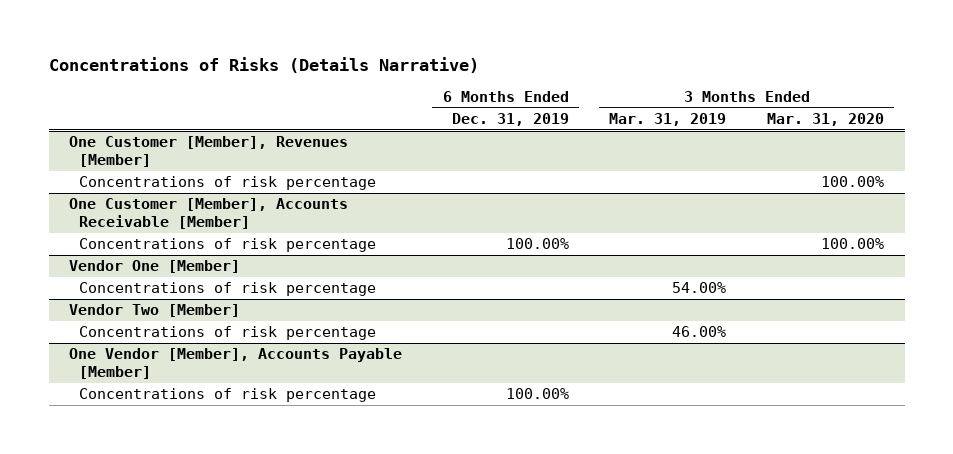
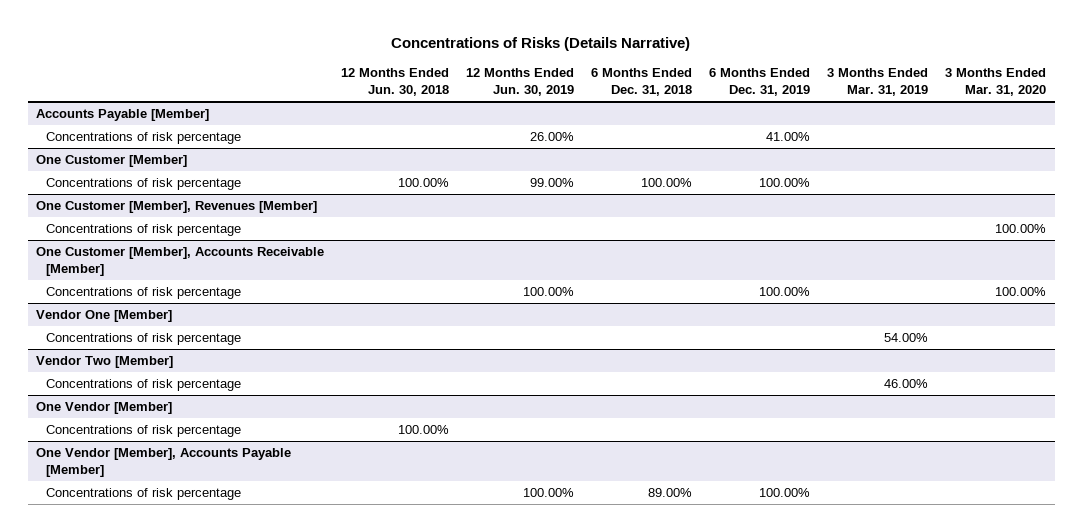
- | 6 Months Ended Dec. 31, 2019 | 3 Months Ended Mar. 31, 2019 | 3 Months Ended Mar. 31, 2020
+ | 12 Months Ended Jun. 30, 2018 | 12 Months Ended Jun. 30, 2019 | 6 Months Ended Dec. 31, 2018 | 6 Months Ended Dec. 31, 2019 | 3 Months Ended Mar. 31, 2019 | 3 Months Ended Mar. 31, 2020
+ Accounts Payable [Member]
+ Concentrations of risk percentage | | 26.00% | | 41.00% | |
+ One Customer [Member]
+ Concentrations of risk percentage | 100.00% | 99.00% | 100.00% | 100.00% | |
+ One Vendor [Member]
+ Concentrations of risk percentage | 100.00% | | | | |

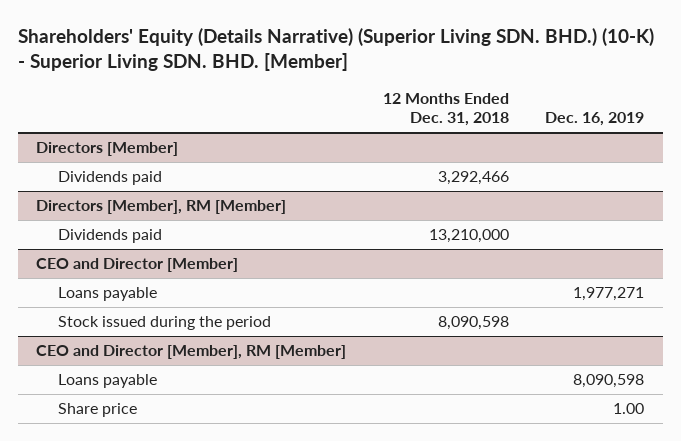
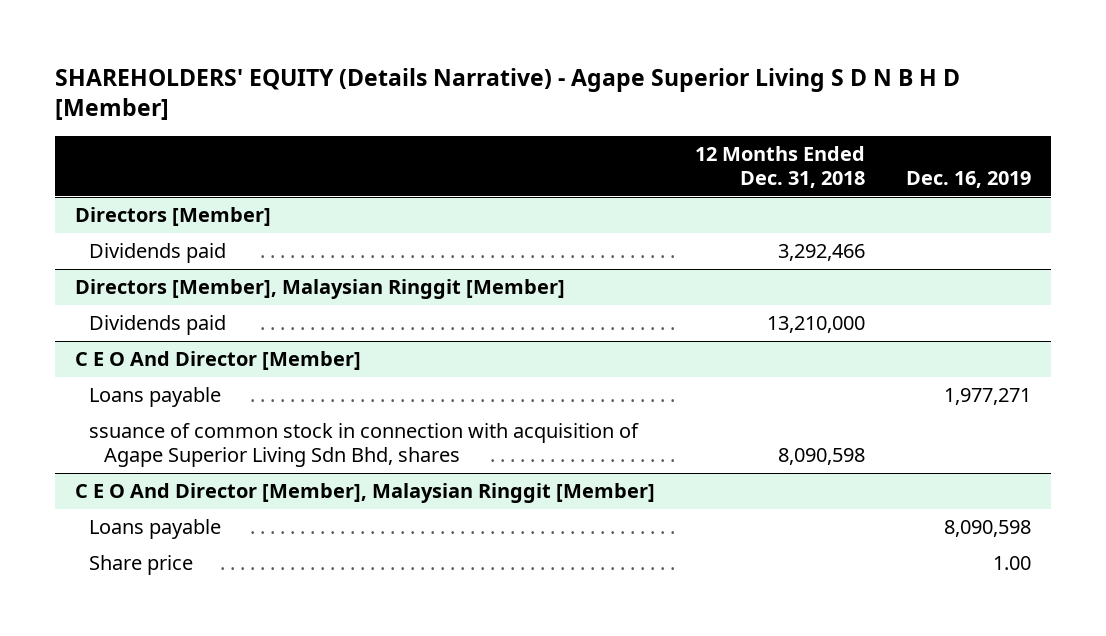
- Shareholders' Equity (Details Narrative) (Superior Living SDN. BHD.) (10-K) - Superior Living SDN. BHD. [Member]
+ SHAREHOLDERS' EQUITY (Details Narrative) - Agape Superior Living S D N B H D [Member]
- Directors [Member], RM [Member]
+ Directors [Member], Malaysian Ringgit [Member]
- CEO and Director [Member]
+ C E O And Director [Member]
- Stock issued during the period | 8,090,598 |
- CEO and Director [Member], RM [Member]
+ ssuance of common stock in connection with acquisition of Agape Superior Living Sdn Bhd, shares | 8,090,598 |
+ C E O And Director [Member], Malaysian Ringgit [Member]

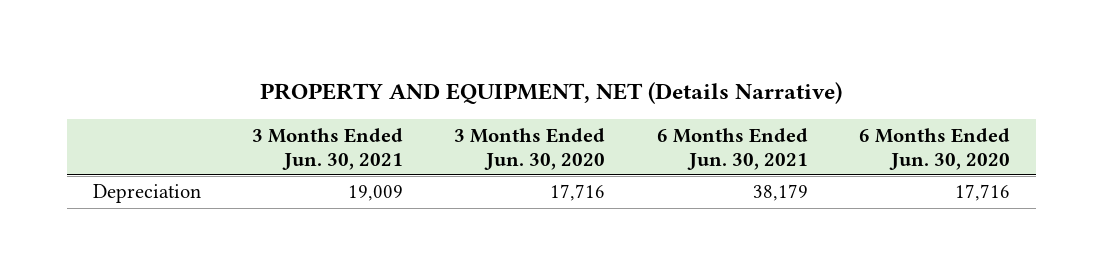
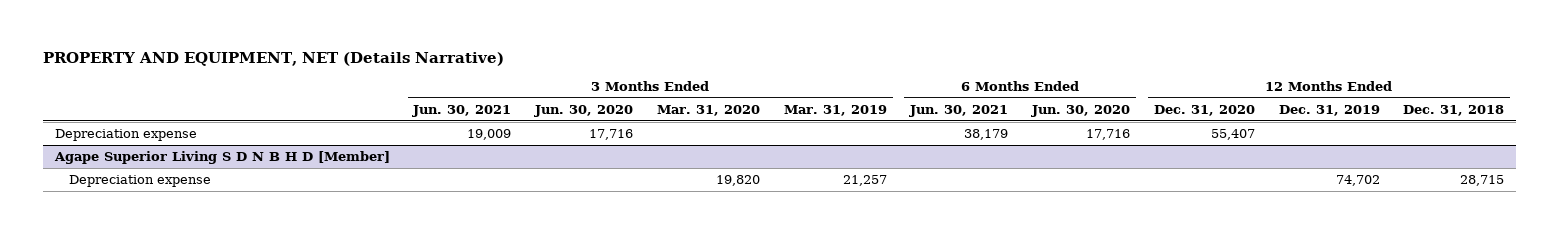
- | 3 Months Ended Jun. 30, 2021 | 3 Months Ended Jun. 30, 2020 | 6 Months Ended Jun. 30, 2021 | 6 Months Ended Jun. 30, 2020
+ | 3 Months Ended Jun. 30, 2021 | 3 Months Ended Jun. 30, 2020 | 3 Months Ended Mar. 31, 2020 | 3 Months Ended Mar. 31, 2019 | 6 Months Ended Jun. 30, 2021 | 6 Months Ended Jun. 30, 2020 | 12 Months Ended Dec. 31, 2020 | 12 Months Ended Dec. 31, 2019 | 12 Months Ended Dec. 31, 2018
- Depreciation | 19,009 | 17,716 | 38,179 | 17,716
+ Depreciation expense | 19,009 | 17,716 | | | 38,179 | 17,716 | 55,407 | |
+ Agape Superior Living S D N B H D [Member]
+ Depreciation expense | | | 19,820 | 21,257 | | | | 74,702 | 28,715

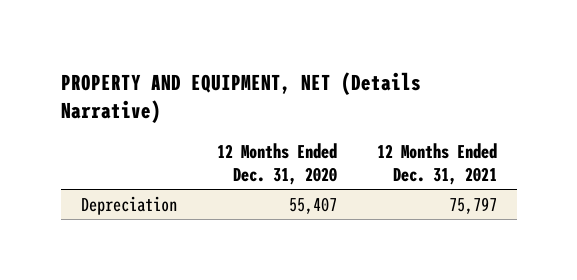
- | 3 Months Ended Jun. 30, 2021 | 3 Months Ended Jun. 30, 2020 | 3 Months Ended Mar. 31, 2020 | 3 Months Ended Mar. 31, 2019 | 6 Months Ended Jun. 30, 2021 | 6 Months Ended Jun. 30, 2020 | 12 Months Ended Dec. 31, 2020 | 12 Months Ended Dec. 31, 2019 | 12 Months Ended Dec. 31, 2018
+ | 12 Months Ended Dec. 31, 2020 | 12 Months Ended Dec. 31, 2021
- Depreciation expense | 19,009 | 17,716 | | | 38,179 | 17,716 | 55,407 | |
- Agape Superior Living S D N B H D [Member]
- Depreciation expense | | | 19,820 | 21,257 | | | | 74,702 | 28,715
+ Depreciation | 55,407 | 75,797

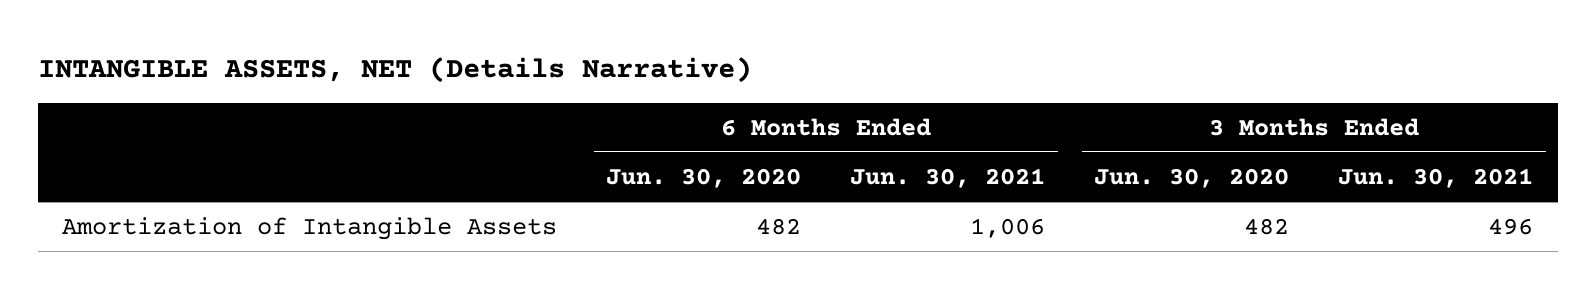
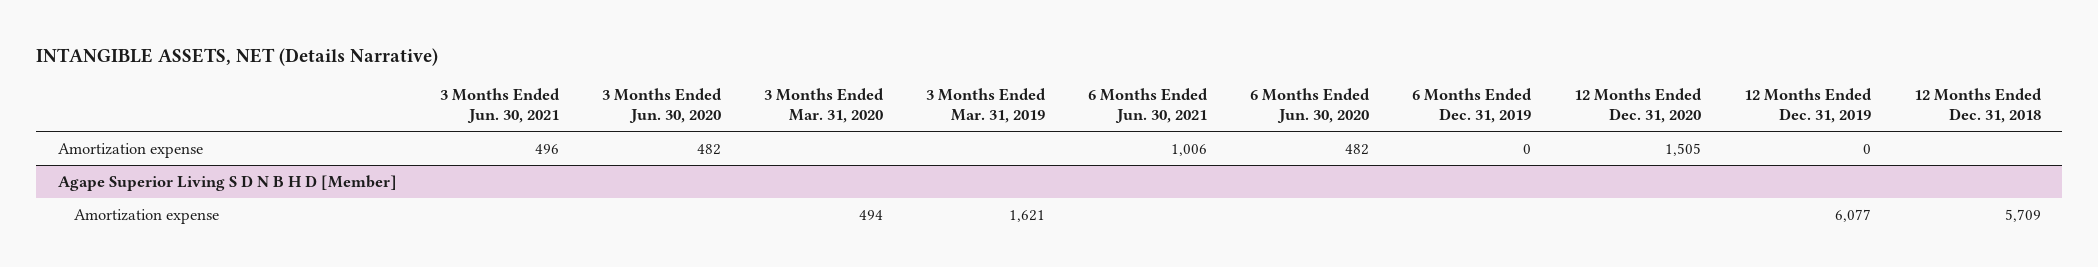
- | 6 Months Ended Jun. 30, 2020 | 6 Months Ended Jun. 30, 2021 | 3 Months Ended Jun. 30, 2020 | 3 Months Ended Jun. 30, 2021
+ | 3 Months Ended Jun. 30, 2021 | 3 Months Ended Jun. 30, 2020 | 3 Months Ended Mar. 31, 2020 | 3 Months Ended Mar. 31, 2019 | 6 Months Ended Jun. 30, 2021 | 6 Months Ended Jun. 30, 2020 | 6 Months Ended Dec. 31, 2019 | 12 Months Ended Dec. 31, 2020 | 12 Months Ended Dec. 31, 2019 | 12 Months Ended Dec. 31, 2018
- Amortization of Intangible Assets | 482 | 1,006 | 482 | 496
+ Amortization expense | 496 | 482 | | | 1,006 | 482 | 0 | 1,505 | 0 |
+ Agape Superior Living S D N B H D [Member]
+ Amortization expense | | | 494 | 1,621 | | | | | 6,077 | 5,709

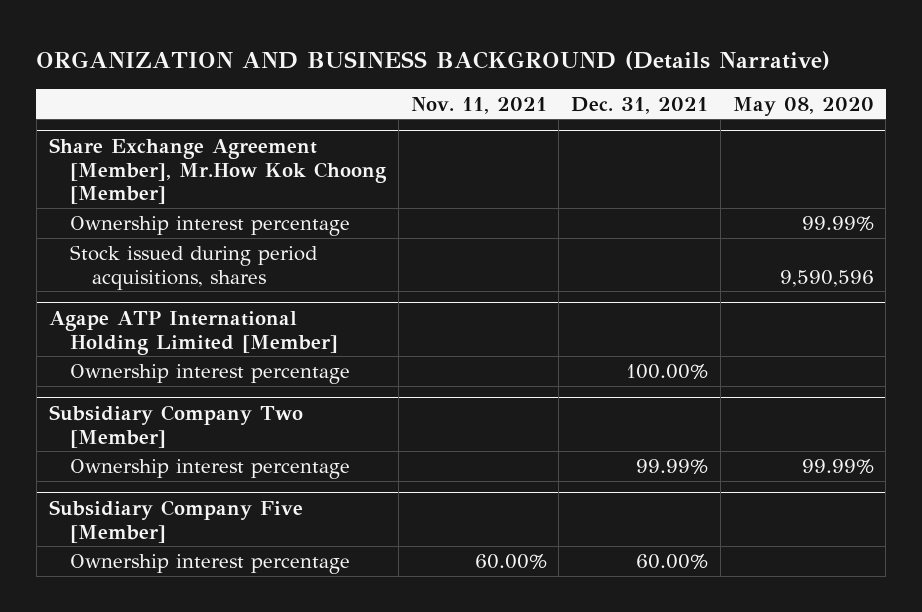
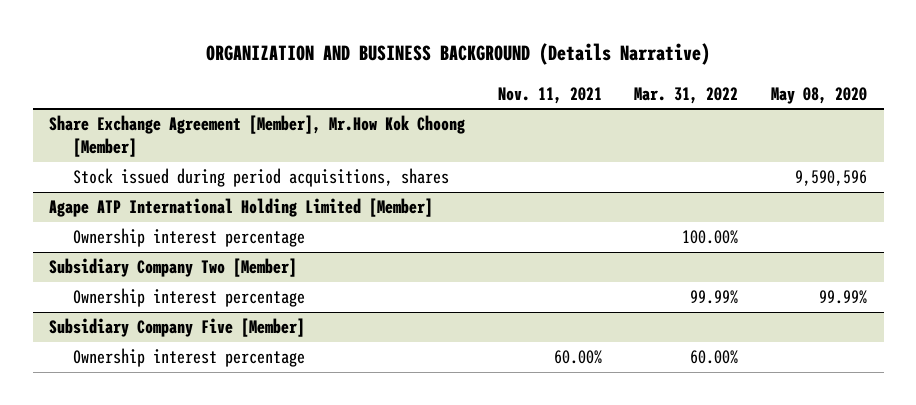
- | Nov. 11, 2021 | Dec. 31, 2021 | May 08, 2020
+ | Nov. 11, 2021 | Mar. 31, 2022 | May 08, 2020
@ Share Exchange Agreement [Member], Mr.How Kok Choong [Member]
- Ownership interest percentage | | | 99.99%

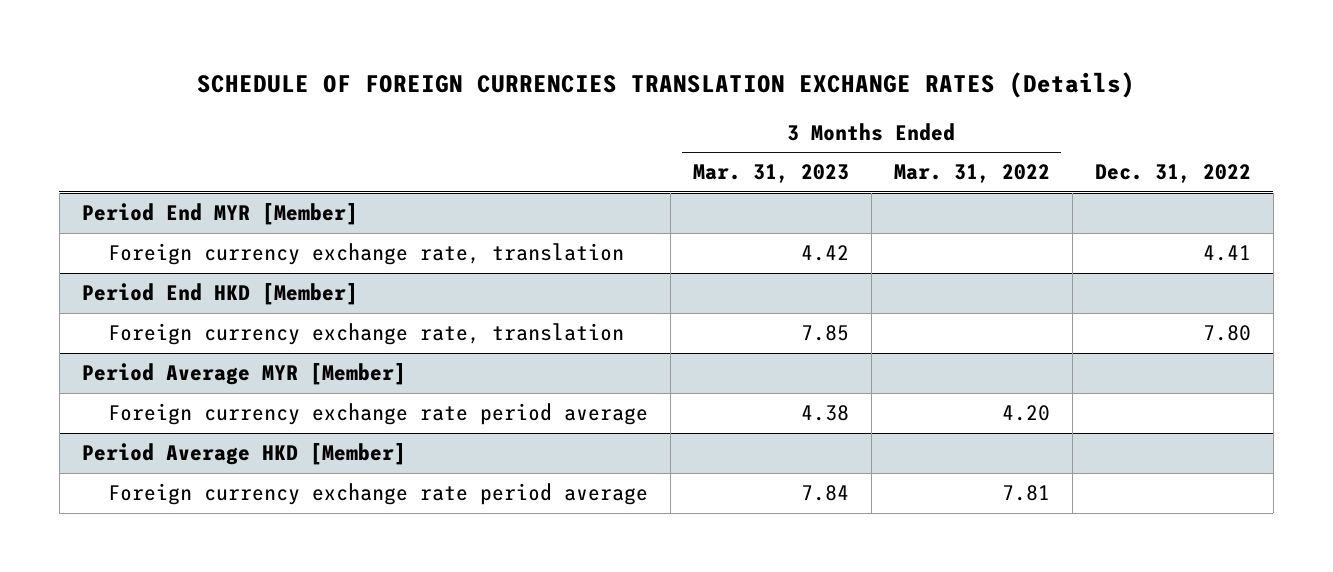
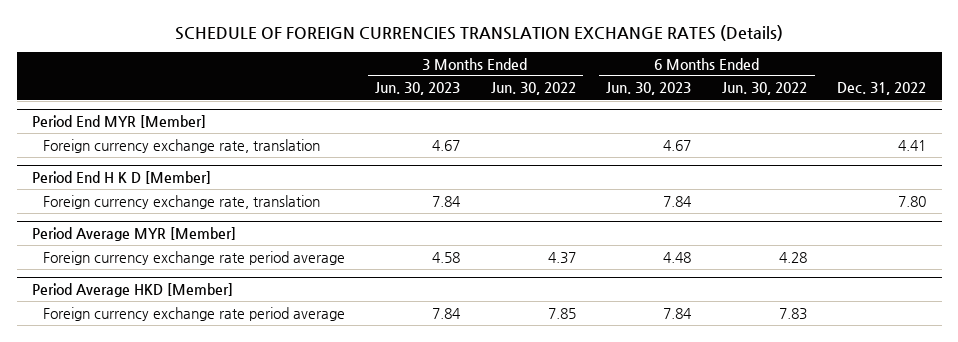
- | 3 Months Ended Mar. 31, 2023 | 3 Months Ended Mar. 31, 2022 | Dec. 31, 2022
+ | 3 Months Ended Jun. 30, 2023 | 3 Months Ended Jun. 30, 2022 | 6 Months Ended Jun. 30, 2023 | 6 Months Ended Jun. 30, 2022 | Dec. 31, 2022
- Period End HKD [Member]
+ Period End H K D [Member]

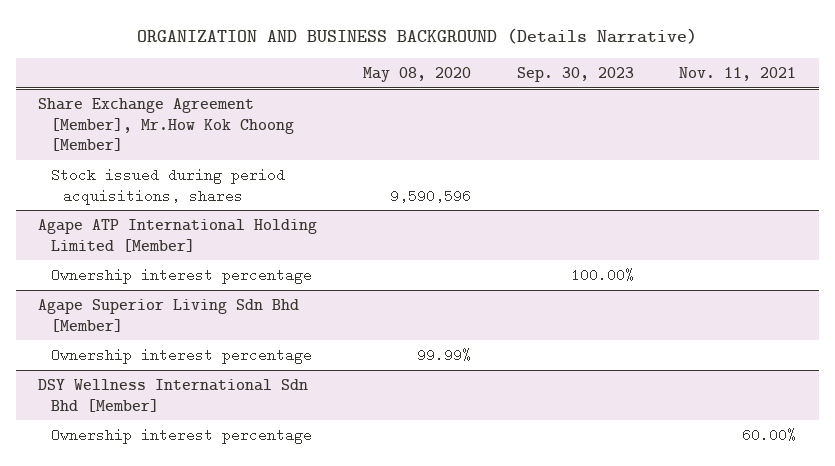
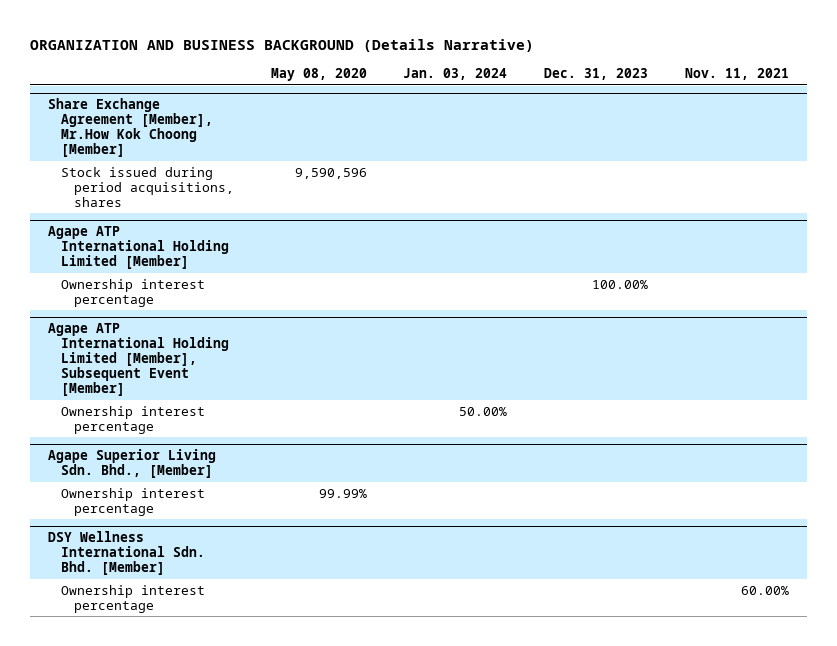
- | May 08, 2020 | Sep. 30, 2023 | Nov. 11, 2021
+ | May 08, 2020 | Jan. 03, 2024 | Dec. 31, 2023 | Nov. 11, 2021
- Agape Superior Living Sdn Bhd [Member]
+ Agape ATP International Holding Limited [Member], Subsequent Event [Member]
+ Ownership interest percentage | | 50.00% | |
+ Agape Superior Living Sdn. Bhd., [Member]
- DSY Wellness International Sdn Bhd [Member]
+ DSY Wellness International Sdn. Bhd. [Member]

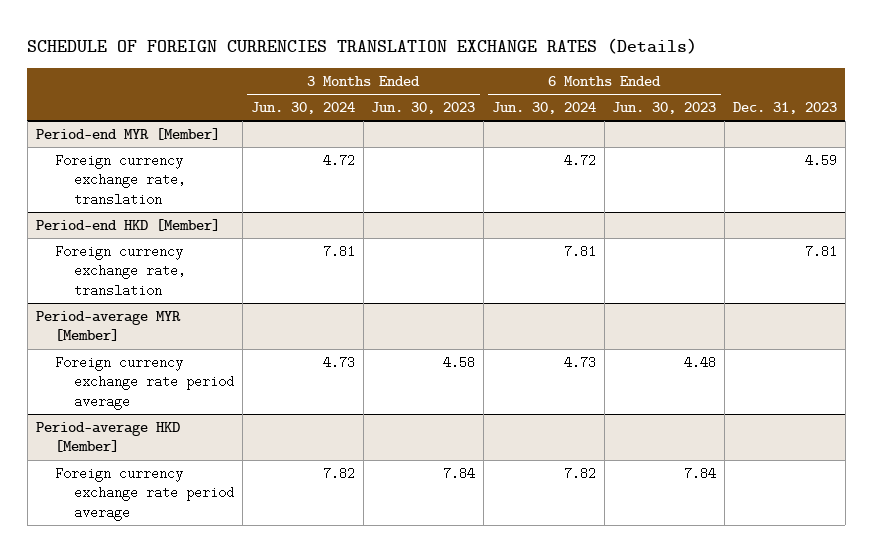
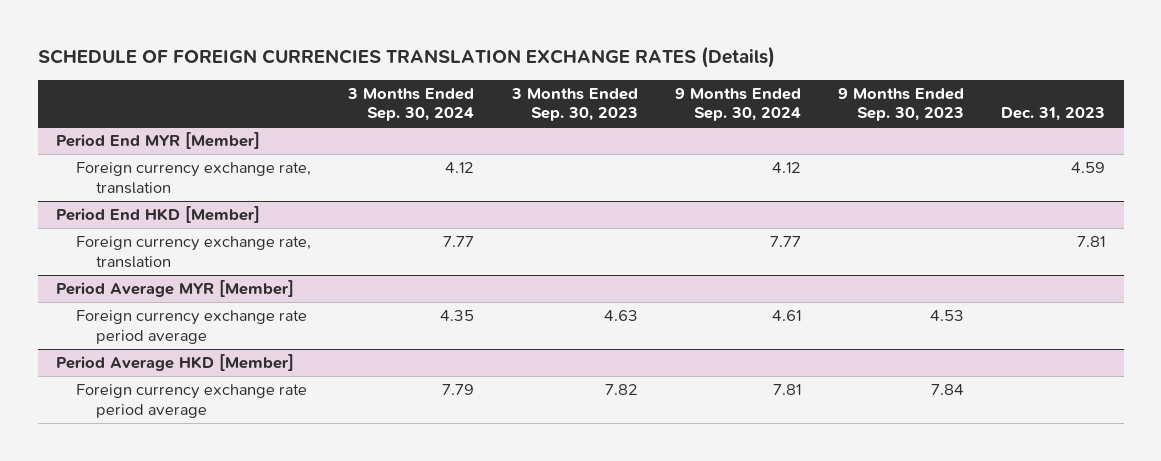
- | 3 Months Ended Jun. 30, 2024 | 3 Months Ended Jun. 30, 2023 | 6 Months Ended Jun. 30, 2024 | 6 Months Ended Jun. 30, 2023 | Dec. 31, 2023
+ | 3 Months Ended Sep. 30, 2024 | 3 Months Ended Sep. 30, 2023 | 9 Months Ended Sep. 30, 2024 | 9 Months Ended Sep. 30, 2023 | Dec. 31, 2023
- Period-end MYR [Member]
+ Period End MYR [Member]
- Period-end HKD [Member]
+ Period End HKD [Member]
- Period-average MYR [Member]
+ Period Average MYR [Member]
- Period-average HKD [Member]
+ Period Average HKD [Member]

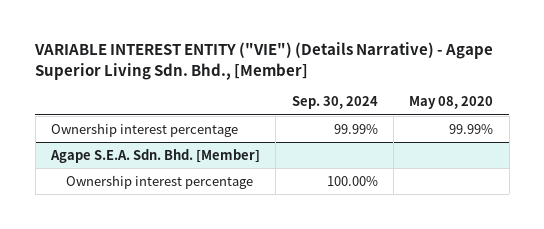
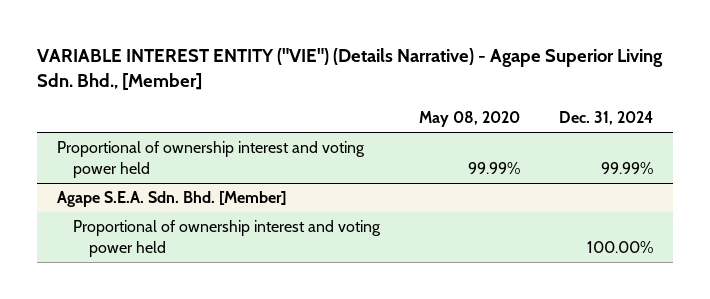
- | Sep. 30, 2024 | May 08, 2020
+ | May 08, 2020 | Dec. 31, 2024
- Ownership interest percentage | 99.99% | 99.99%
+ Proportional of ownership interest and voting power held | 99.99% | 99.99%
@ Agape S.E.A. Sdn. Bhd. [Member]
- Ownership interest percentage | 100.00% |
+ Proportional of ownership interest and voting power held | | 100.00%

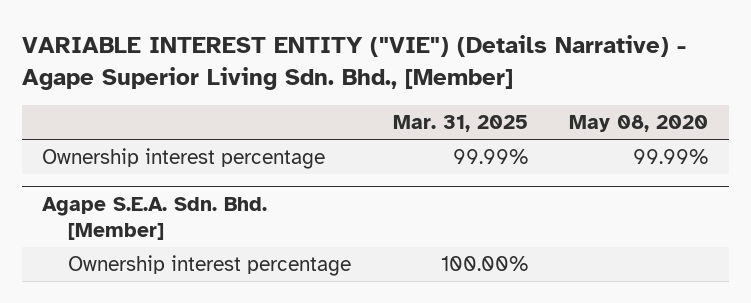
- | May 08, 2020 | Dec. 31, 2024
+ | Mar. 31, 2025 | May 08, 2020
- Proportional of ownership interest and voting power held | 99.99% | 99.99%
+ Ownership interest percentage | 99.99% | 99.99%
@ Agape S.E.A. Sdn. Bhd. [Member]
- Proportional of ownership interest and voting power held | | 100.00%
+ Ownership interest percentage | 100.00% |

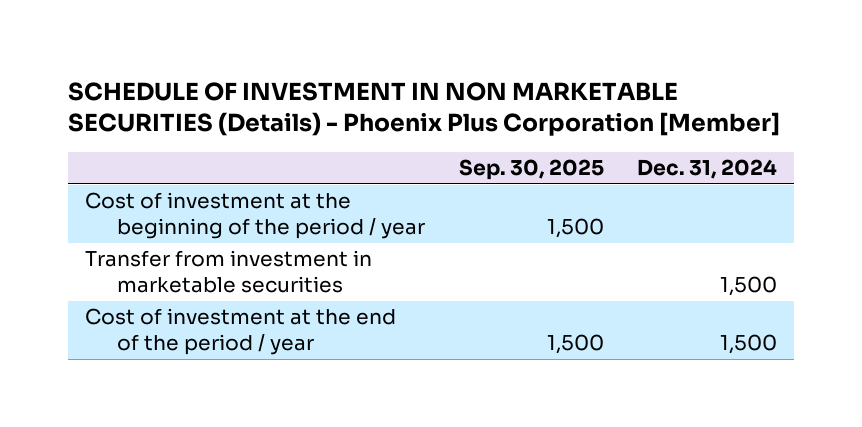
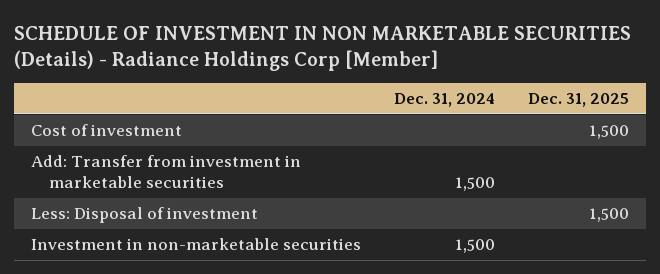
- SCHEDULE OF INVESTMENT IN NON MARKETABLE SECURITIES (Details) - Phoenix Plus Corporation [Member]
+ SCHEDULE OF INVESTMENT IN NON MARKETABLE SECURITIES (Details) - Radiance Holdings Corp [Member]
- | Sep. 30, 2025 | Dec. 31, 2024
+ | Dec. 31, 2024 | Dec. 31, 2025
- Cost of investment at the beginning of the period / year | 1,500 |
- Transfer from investment in marketable securities | | 1,500
- Cost of investment at the end of the period / year | 1,500 | 1,500
+ Cost of investment | | 1,500
+ Add: Transfer from investment in marketable securities | 1,500 |
+ Less: Disposal of investment | | 1,500
+ Investment in non-marketable securities | 1,500 |

